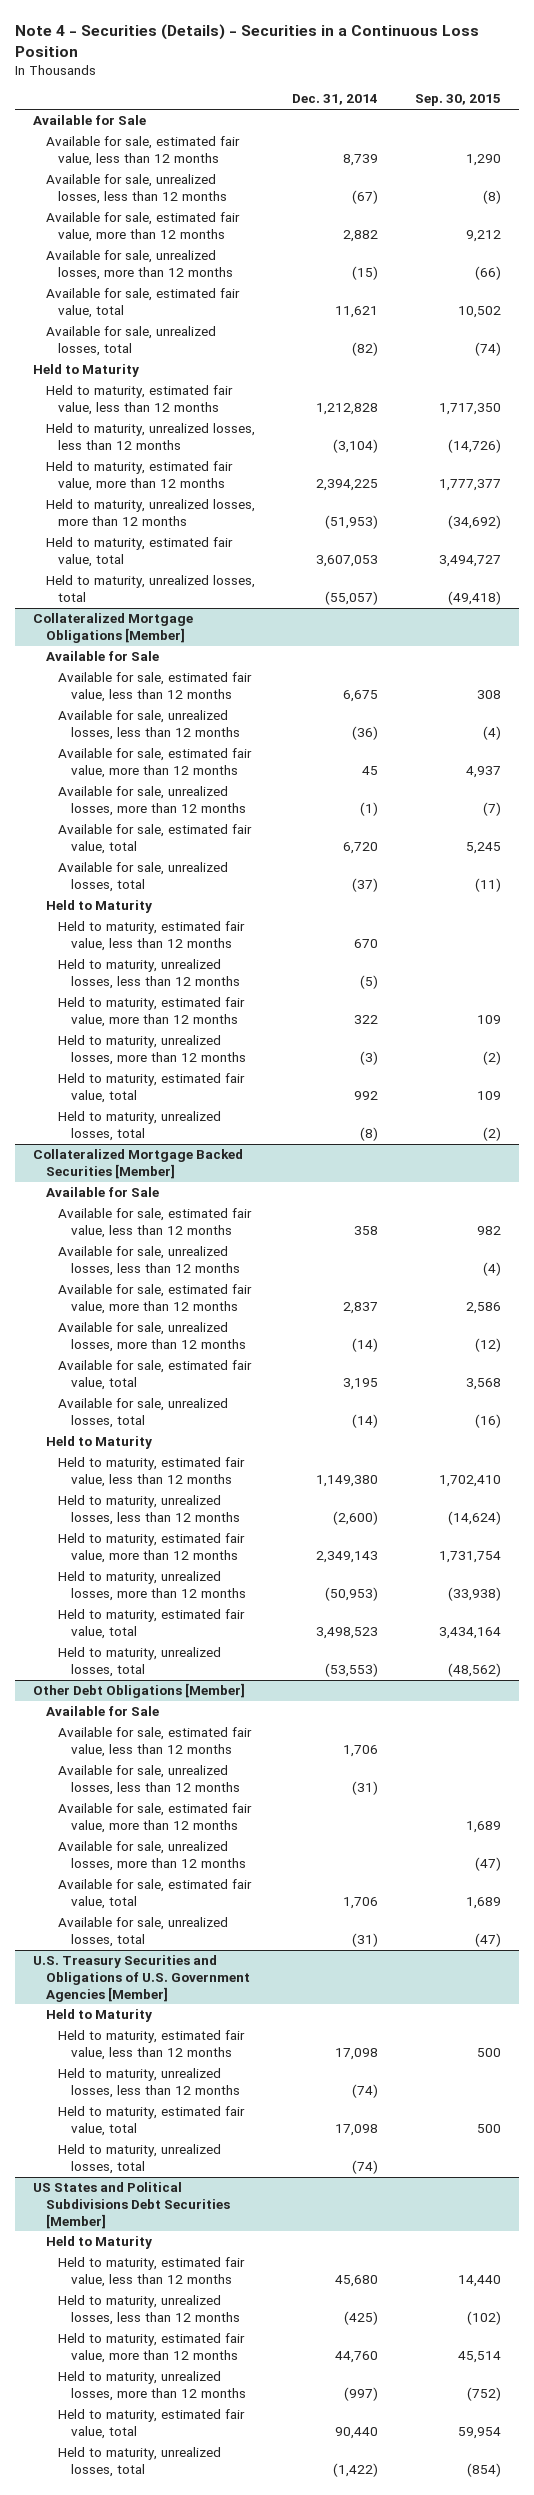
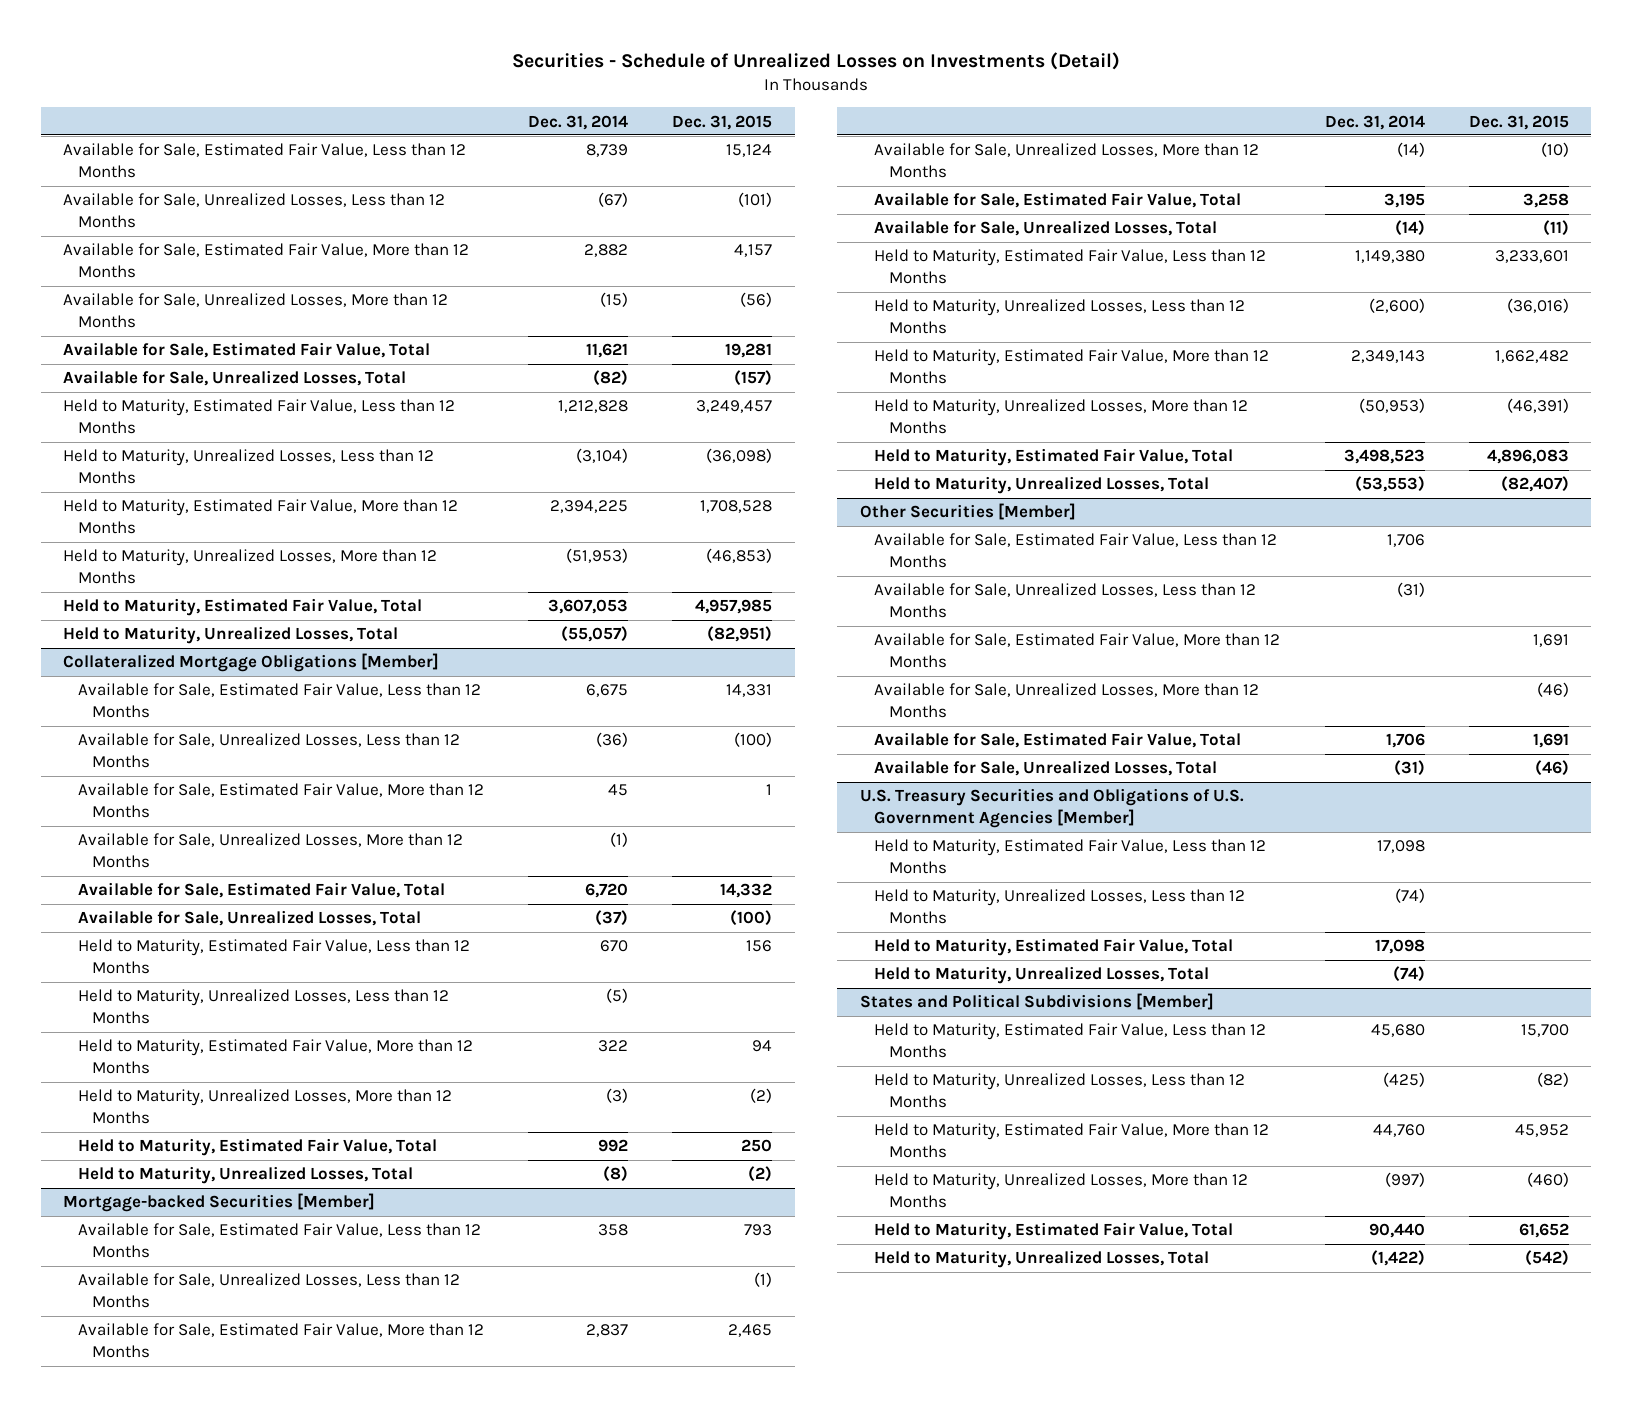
- Note 4 - Securities (Details) - Securities in a Continuous Loss Position
+ Securities - Schedule of Unrealized Losses on Investments (Detail)
- | Dec. 31, 2014 | Sep. 30, 2015
+ | Dec. 31, 2014 | Dec. 31, 2015
- Available for Sale
- Available for sale, estimated fair value, less than 12 months | 8,739 | 1,290
- Available for sale, unrealized losses, less than 12 months | (67) | (8)
- Available for sale, estimated fair value, more than 12 months | 2,882 | 9,212
- Available for sale, unrealized losses, more than 12 months | (15) | (66)
- Available for sale, estimated fair value, total | 11,621 | 10,502
- Available for sale, unrealized losses, total | (82) | (74)
- Held to Maturity
- Held to maturity, estimated fair value, less than 12 months | 1,212,828 | 1,717,350
- Held to maturity, unrealized losses, less than 12 months | (3,104) | (14,726)
- Held to maturity, estimated fair value, more than 12 months | 2,394,225 | 1,777,377
- Held to maturity, unrealized losses, more than 12 months | (51,953) | (34,692)
- Held to maturity, estimated fair value, total | 3,607,053 | 3,494,727
- Held to maturity, unrealized losses, total | (55,057) | (49,418)
+ Available for Sale, Estimated Fair Value, Less than 12 Months | 8,739 | 15,124
+ Available for Sale, Unrealized Losses, Less than 12 Months | (67) | (101)
+ Available for Sale, Estimated Fair Value, More than 12 Months | 2,882 | 4,157
+ Available for Sale, Unrealized Losses, More than 12 Months | (15) | (56)
+ Available for Sale, Estimated Fair Value, Total | 11,621 | 19,281
+ Available for Sale, Unrealized Losses, Total | (82) | (157)
+ Held to Maturity, Estimated Fair Value, Less than 12 Months | 1,212,828 | 3,249,457
+ Held to Maturity, Unrealized Losses, Less than 12 Months | (3,104) | (36,098)
+ Held to Maturity, Estimated Fair Value, More than 12 Months | 2,394,225 | 1,708,528
+ Held to Maturity, Unrealized Losses, More than 12 Months | (51,953) | (46,853)
+ Held to Maturity, Estimated Fair Value, Total | 3,607,053 | 4,957,985
+ Held to Maturity, Unrealized Losses, Total | (55,057) | (82,951)
@ Collateralized Mortgage Obligations [Member]
- Available for Sale
- Available for sale, estimated fair value, less than 12 months | 6,675 | 308
- Available for sale, unrealized losses, less than 12 months | (36) | (4)
- Available for sale, estimated fair value, more than 12 months | 45 | 4,937
- Available for sale, unrealized losses, more than 12 months | (1) | (7)
- Available for sale, estimated fair value, total | 6,720 | 5,245
- Available for sale, unrealized losses, total | (37) | (11)
- Held to Maturity
- Held to maturity, estimated fair value, less than 12 months | 670 |
- Held to maturity, unrealized losses, less than 12 months | (5) |
- Held to maturity, estimated fair value, more than 12 months | 322 | 109
- Held to maturity, unrealized losses, more than 12 months | (3) | (2)
- Held to maturity, estimated fair value, total | 992 | 109
- Held to maturity, unrealized losses, total | (8) | (2)
- Collateralized Mortgage Backed Securities [Member]
- Available for Sale
- Available for sale, estimated fair value, less than 12 months | 358 | 982
- Available for sale, unrealized losses, less than 12 months | | (4)
- Available for sale, estimated fair value, more than 12 months | 2,837 | 2,586
- Available for sale, unrealized losses, more than 12 months | (14) | (12)
- Available for sale, estimated fair value, total | 3,195 | 3,568
- Available for sale, unrealized losses, total | (14) | (16)
- Held to Maturity
- Held to maturity, estimated fair value, less than 12 months | 1,149,380 | 1,702,410
- Held to maturity, unrealized losses, less than 12 months | (2,600) | (14,624)
- Held to maturity, estimated fair value, more than 12 months | 2,349,143 | 1,731,754
- Held to maturity, unrealized losses, more than 12 months | (50,953) | (33,938)
- Held to maturity, estimated fair value, total | 3,498,523 | 3,434,164
- Held to maturity, unrealized losses, total | (53,553) | (48,562)
- Other Debt Obligations [Member]
- Available for Sale
- Available for sale, estimated fair value, less than 12 months | 1,706 |
- Available for sale, unrealized losses, less than 12 months | (31) |
- Available for sale, estimated fair value, more than 12 months | | 1,689
- Available for sale, unrealized losses, more than 12 months | | (47)
- Available for sale, estimated fair value, total | 1,706 | 1,689
- Available for sale, unrealized losses, total | (31) | (47)
@ Collateralized Mortgage Obligations [Member]
+ Available for Sale, Estimated Fair Value, Less than 12 Months | 6,675 | 14,331
+ Available for Sale, Unrealized Losses, Less than 12 Months | (36) | (100)
+ Available for Sale, Estimated Fair Value, More than 12 Months | 45 | 1
+ Available for Sale, Unrealized Losses, More than 12 Months | (1) |
+ Available for Sale, Estimated Fair Value, Total | 6,720 | 14,332
+ Available for Sale, Unrealized Losses, Total | (37) | (100)
+ Held to Maturity, Estimated Fair Value, Less than 12 Months | 670 | 156
+ Held to Maturity, Unrealized Losses, Less than 12 Months | (5) |
+ Held to Maturity, Estimated Fair Value, More than 12 Months | 322 | 94
+ Held to Maturity, Unrealized Losses, More than 12 Months | (3) | (2)
+ Held to Maturity, Estimated Fair Value, Total | 992 | 250
+ Held to Maturity, Unrealized Losses, Total | (8) | (2)
+ Mortgage-backed Securities [Member]
+ Available for Sale, Estimated Fair Value, Less than 12 Months | 358 | 793
+ Available for Sale, Unrealized Losses, Less than 12 Months | | (1)
+ Available for Sale, Estimated Fair Value, More than 12 Months | 2,837 | 2,465
+ Available for Sale, Unrealized Losses, More than 12 Months | (14) | (10)
+ Available for Sale, Estimated Fair Value, Total | 3,195 | 3,258
+ Available for Sale, Unrealized Losses, Total | (14) | (11)
+ Held to Maturity, Estimated Fair Value, Less than 12 Months | 1,149,380 | 3,233,601
+ Held to Maturity, Unrealized Losses, Less than 12 Months | (2,600) | (36,016)
+ Held to Maturity, Estimated Fair Value, More than 12 Months | 2,349,143 | 1,662,482
+ Held to Maturity, Unrealized Losses, More than 12 Months | (50,953) | (46,391)
+ Held to Maturity, Estimated Fair Value, Total | 3,498,523 | 4,896,083
+ Held to Maturity, Unrealized Losses, Total | (53,553) | (82,407)
+ Other Securities [Member]
+ Available for Sale, Estimated Fair Value, Less than 12 Months | 1,706 |
+ Available for Sale, Unrealized Losses, Less than 12 Months | (31) |
+ Available for Sale, Estimated Fair Value, More than 12 Months | | 1,691
+ Available for Sale, Unrealized Losses, More than 12 Months | | (46)
+ Available for Sale, Estimated Fair Value, Total | 1,706 | 1,691
+ Available for Sale, Unrealized Losses, Total | (31) | (46)
@ U.S. Treasury Securities and Obligations of U.S. Government Agencies [Member]
- Held to Maturity
- Held to maturity, estimated fair value, less than 12 months | 17,098 | 500
- Held to maturity, unrealized losses, less than 12 months | (74) |
- Held to maturity, estimated fair value, total | 17,098 | 500
- Held to maturity, unrealized losses, total | (74) |
- US States and Political Subdivisions Debt Securities [Member]
- Held to Maturity
- Held to maturity, estimated fair value, less than 12 months | 45,680 | 14,440
- Held to maturity, unrealized losses, less than 12 months | (425) | (102)
- Held to maturity, estimated fair value, more than 12 months | 44,760 | 45,514
- Held to maturity, unrealized losses, more than 12 months | (997) | (752)
- Held to maturity, estimated fair value, total | 90,440 | 59,954
- Held to maturity, unrealized losses, total | (1,422) | (854)
@ U.S. Treasury Securities and Obligations of U.S. Government Agencies [Member]
+ Held to Maturity, Estimated Fair Value, Less than 12 Months | 17,098 |
+ Held to Maturity, Unrealized Losses, Less than 12 Months | (74) |
+ Held to Maturity, Estimated Fair Value, Total | 17,098 |
+ Held to Maturity, Unrealized Losses, Total | (74) |
+ States and Political Subdivisions [Member]
+ Held to Maturity, Estimated Fair Value, Less than 12 Months | 45,680 | 15,700
+ Held to Maturity, Unrealized Losses, Less than 12 Months | (425) | (82)
+ Held to Maturity, Estimated Fair Value, More than 12 Months | 44,760 | 45,952
+ Held to Maturity, Unrealized Losses, More than 12 Months | (997) | (460)
+ Held to Maturity, Estimated Fair Value, Total | 90,440 | 61,652
+ Held to Maturity, Unrealized Losses, Total | (1,422) | (542)

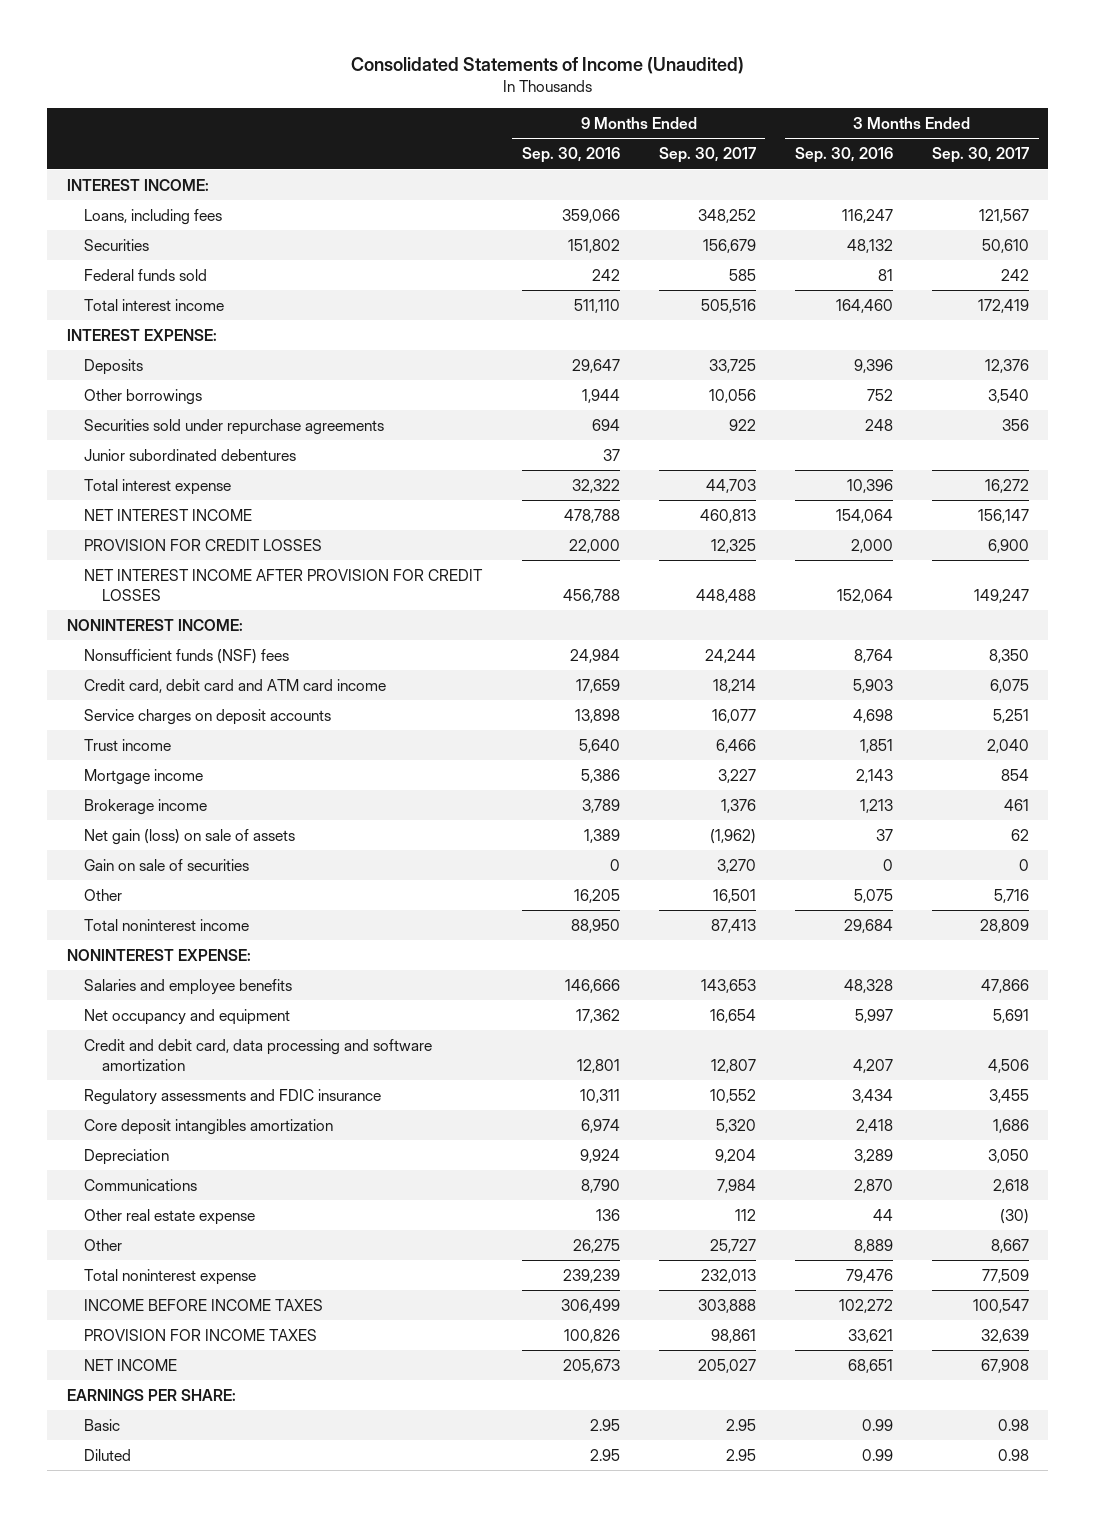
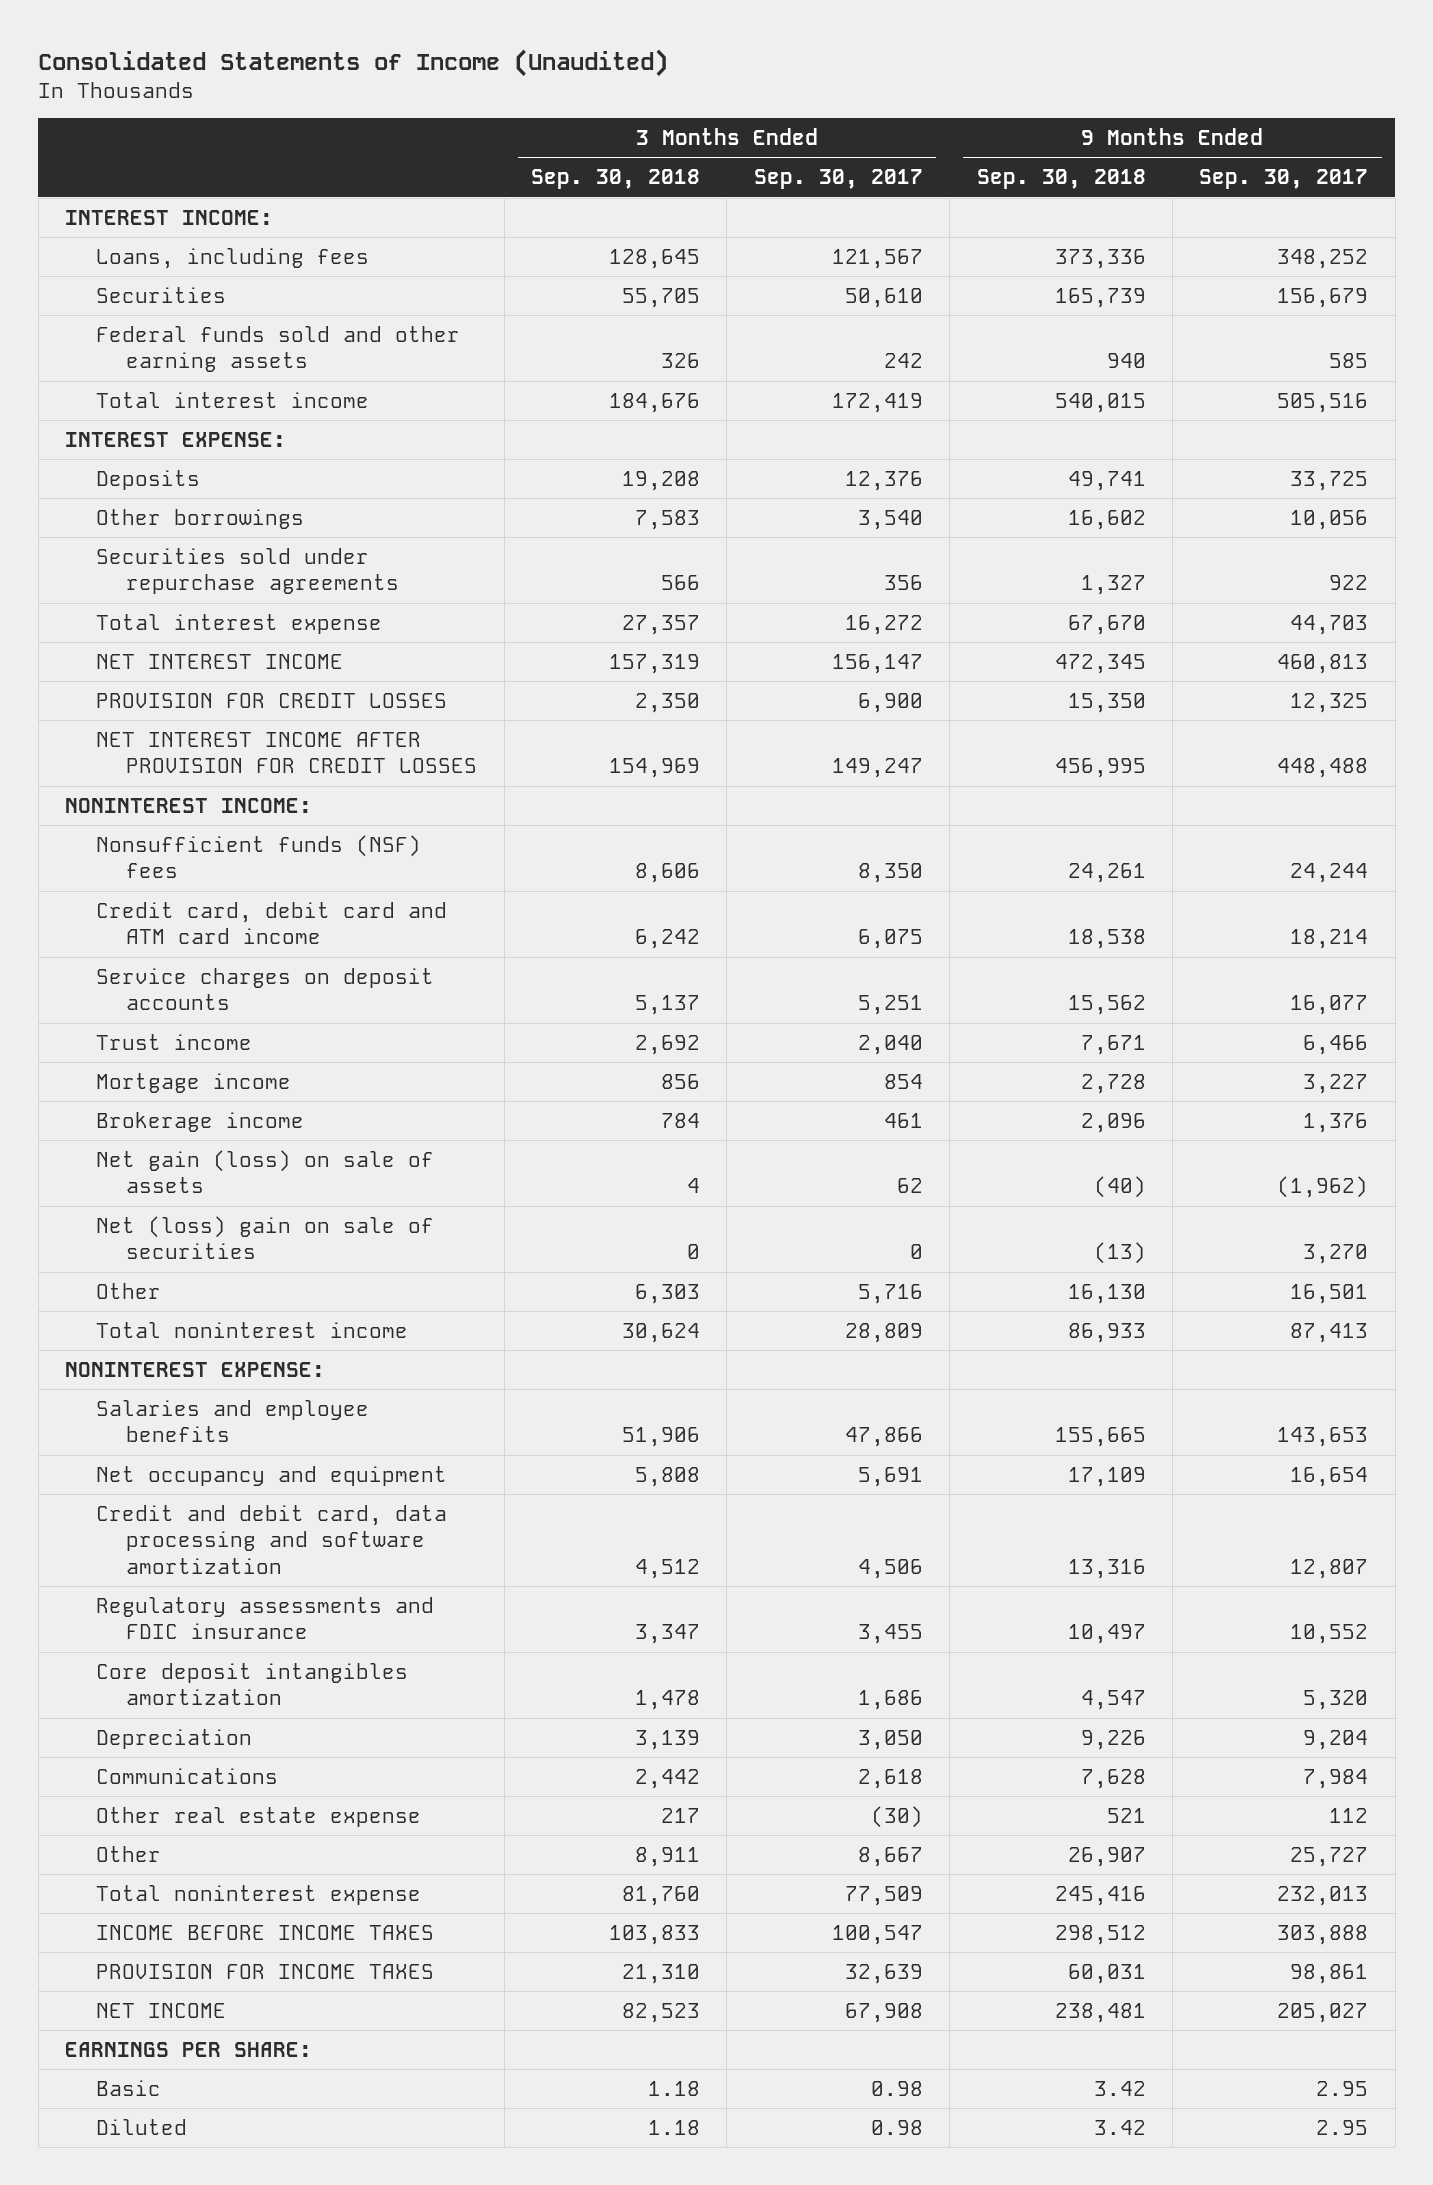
- | 9 Months Ended Sep. 30, 2016 | 9 Months Ended Sep. 30, 2017 | 3 Months Ended Sep. 30, 2016 | 3 Months Ended Sep. 30, 2017
+ | 3 Months Ended Sep. 30, 2018 | 3 Months Ended Sep. 30, 2017 | 9 Months Ended Sep. 30, 2018 | 9 Months Ended Sep. 30, 2017
- Federal funds sold | 242 | 585 | 81 | 242
+ Federal funds sold and other earning assets | 326 | 242 | 940 | 585
- Junior subordinated debentures | 37 | | |
- Gain on sale of securities | 0 | 3,270 | 0 | 0
+ Net (loss) gain on sale of securities | 0 | 0 | (13) | 3,270

